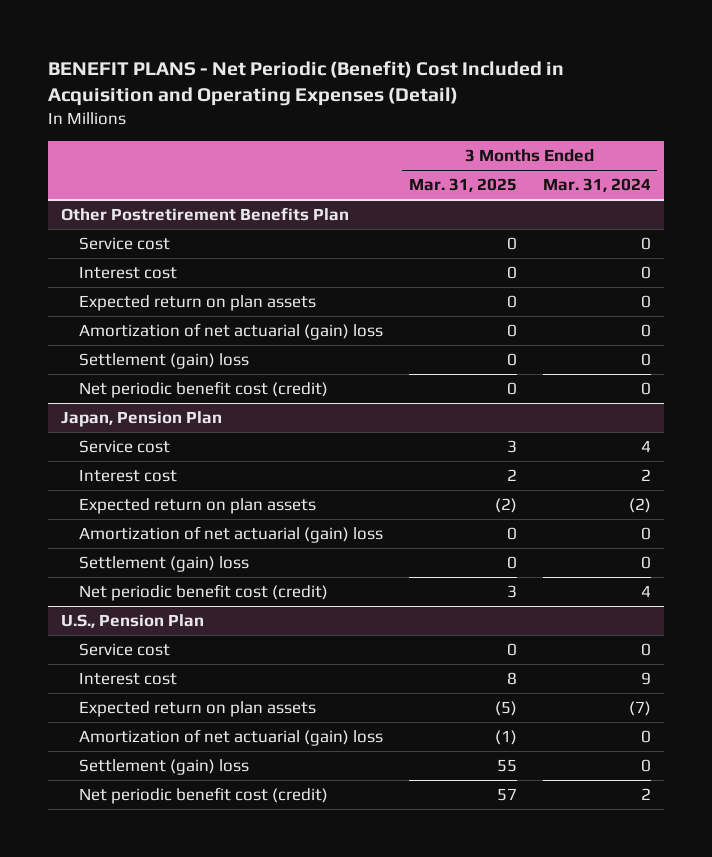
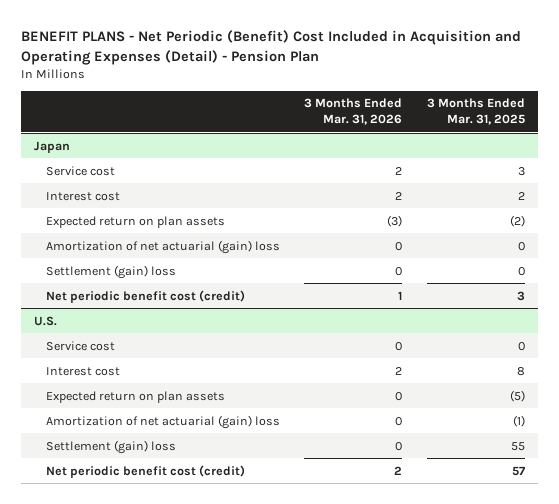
- BENEFIT PLANS - Net Periodic (Benefit) Cost Included in Acquisition and Operating Expenses (Detail)
+ BENEFIT PLANS - Net Periodic (Benefit) Cost Included in Acquisition and Operating Expenses (Detail) - Pension Plan
- | 3 Months Ended Mar. 31, 2025 | 3 Months Ended Mar. 31, 2024
+ | 3 Months Ended Mar. 31, 2026 | 3 Months Ended Mar. 31, 2025
- Other Postretirement Benefits Plan
- Service cost | 0 | 0
- Interest cost | 0 | 0
- Expected return on plan assets | 0 | 0
- Amortization of net actuarial (gain) loss | 0 | 0
- Settlement (gain) loss | 0 | 0
- Net periodic benefit cost (credit) | 0 | 0
- Japan, Pension Plan
+ Japan
- U.S., Pension Plan
+ U.S.

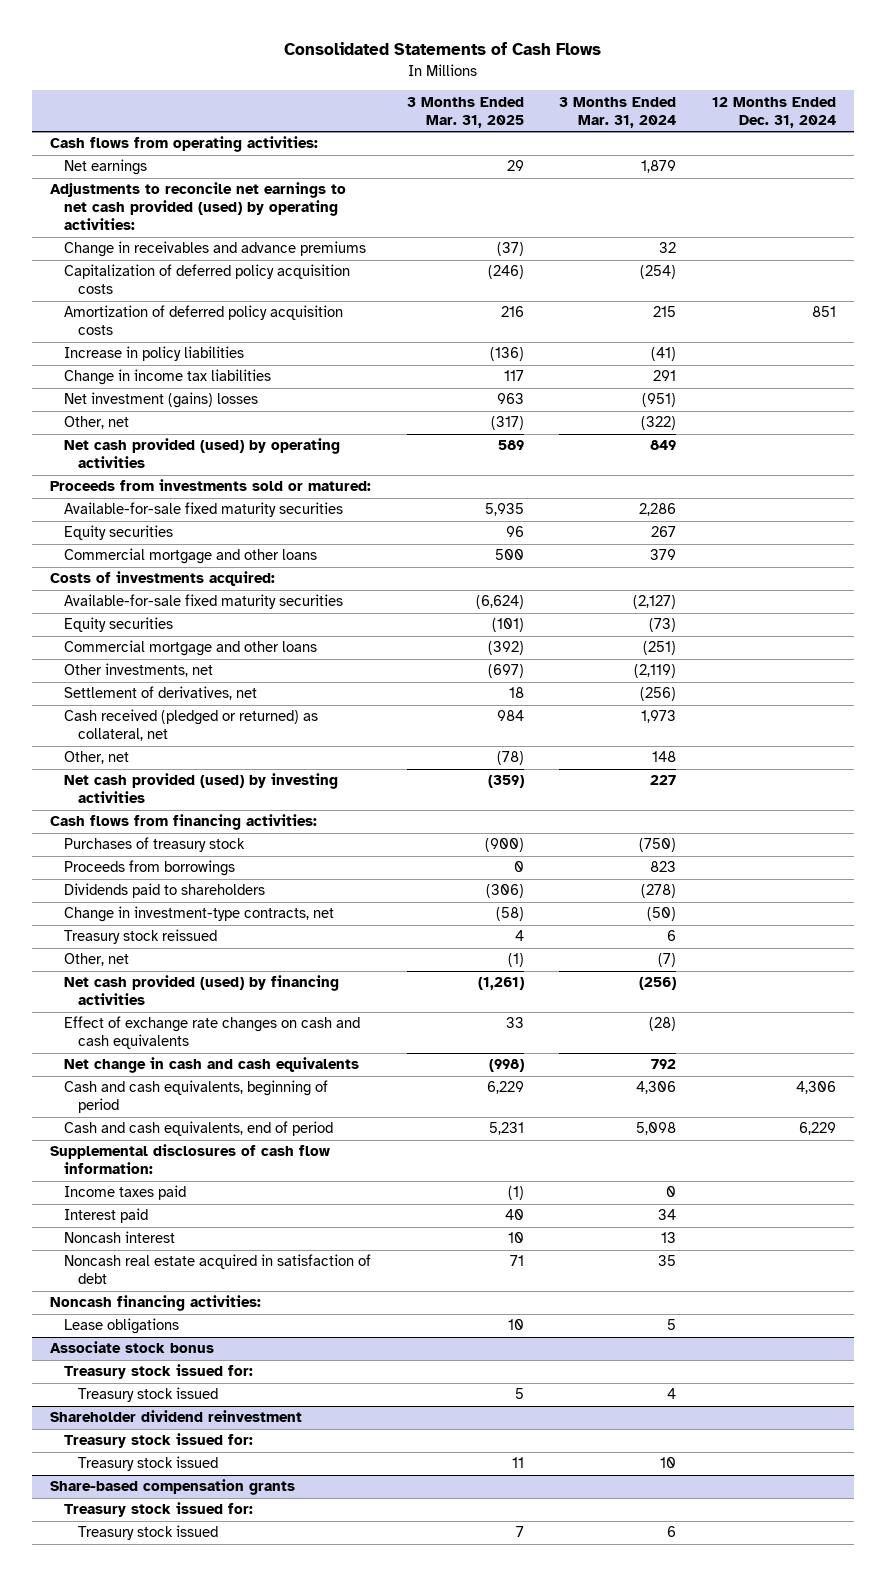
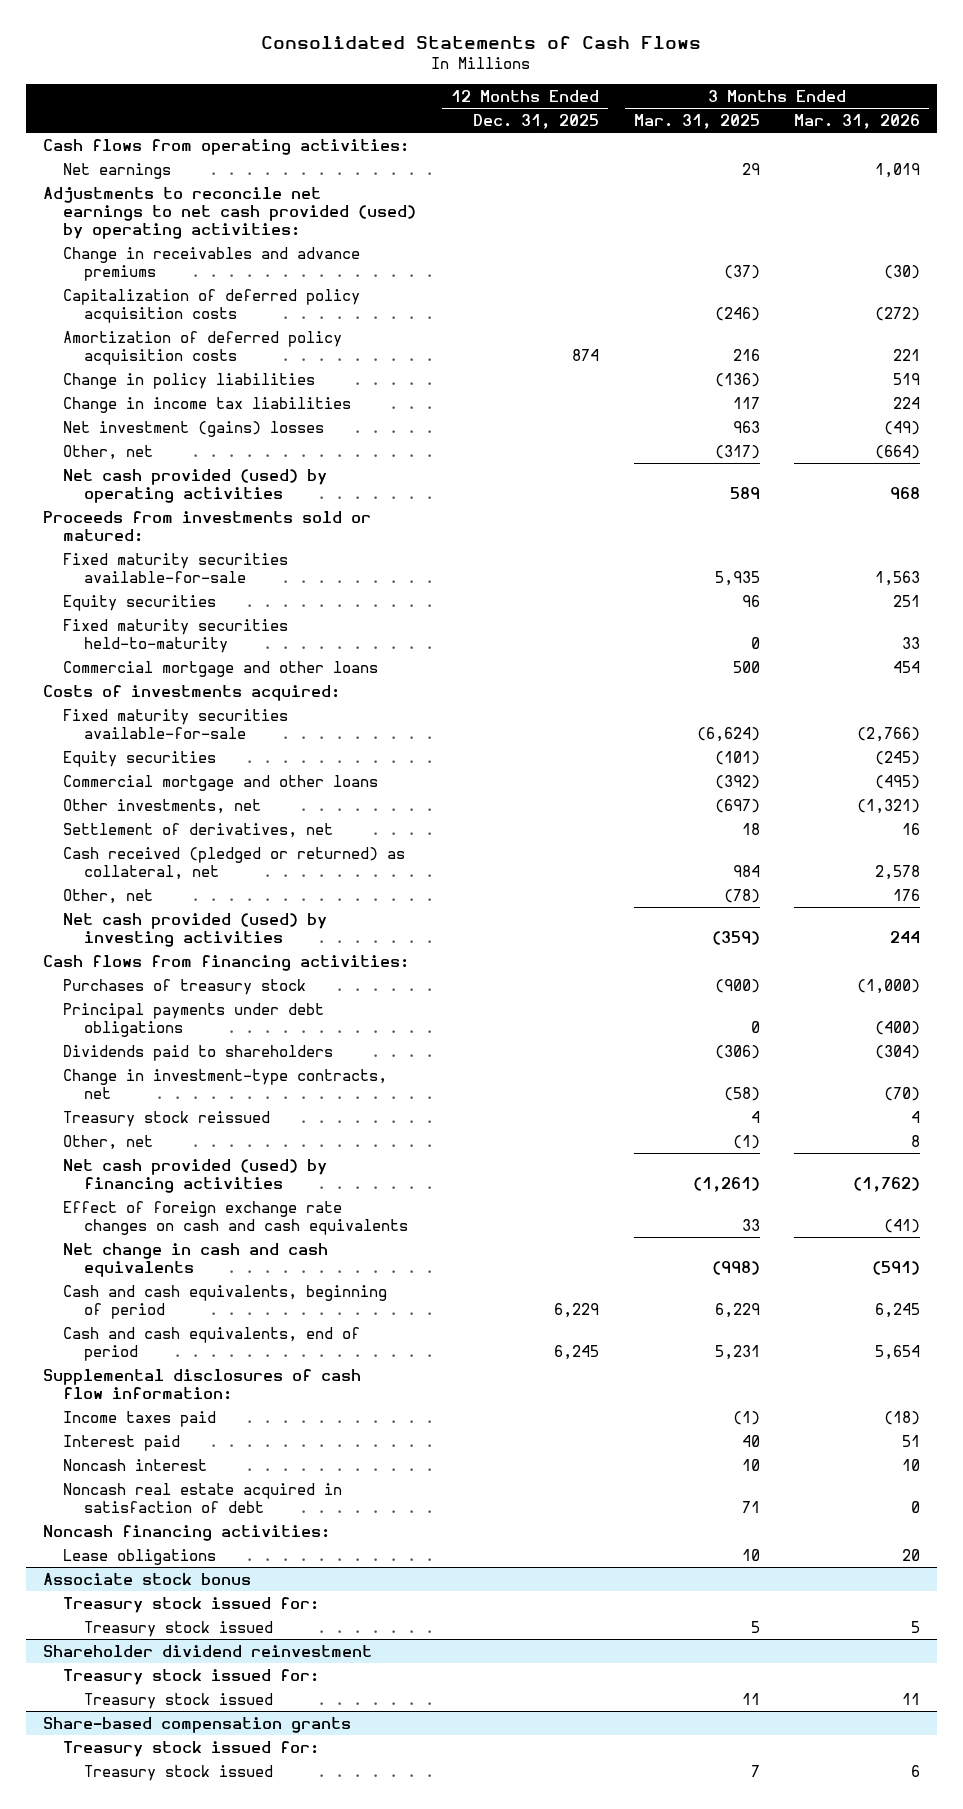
- | 3 Months Ended Mar. 31, 2025 | 3 Months Ended Mar. 31, 2024 | 12 Months Ended Dec. 31, 2024
+ | 12 Months Ended Dec. 31, 2025 | 3 Months Ended Mar. 31, 2025 | 3 Months Ended Mar. 31, 2026
- Increase in policy liabilities | (136) | (41) |
+ Change in policy liabilities | | (136) | 519
- Available-for-sale fixed maturity securities | 5,935 | 2,286 |
+ Fixed maturity securities available-for-sale | | 5,935 | 1,563
+ Fixed maturity securities held-to-maturity | | 0 | 33
- Available-for-sale fixed maturity securities | (6,624) | (2,127) |
+ Fixed maturity securities available-for-sale | | (6,624) | (2,766)
- Proceeds from borrowings | 0 | 823 |
+ Principal payments under debt obligations | | 0 | (400)
- Effect of exchange rate changes on cash and cash equivalents | 33 | (28) |
+ Effect of foreign exchange rate changes on cash and cash equivalents | | 33 | (41)

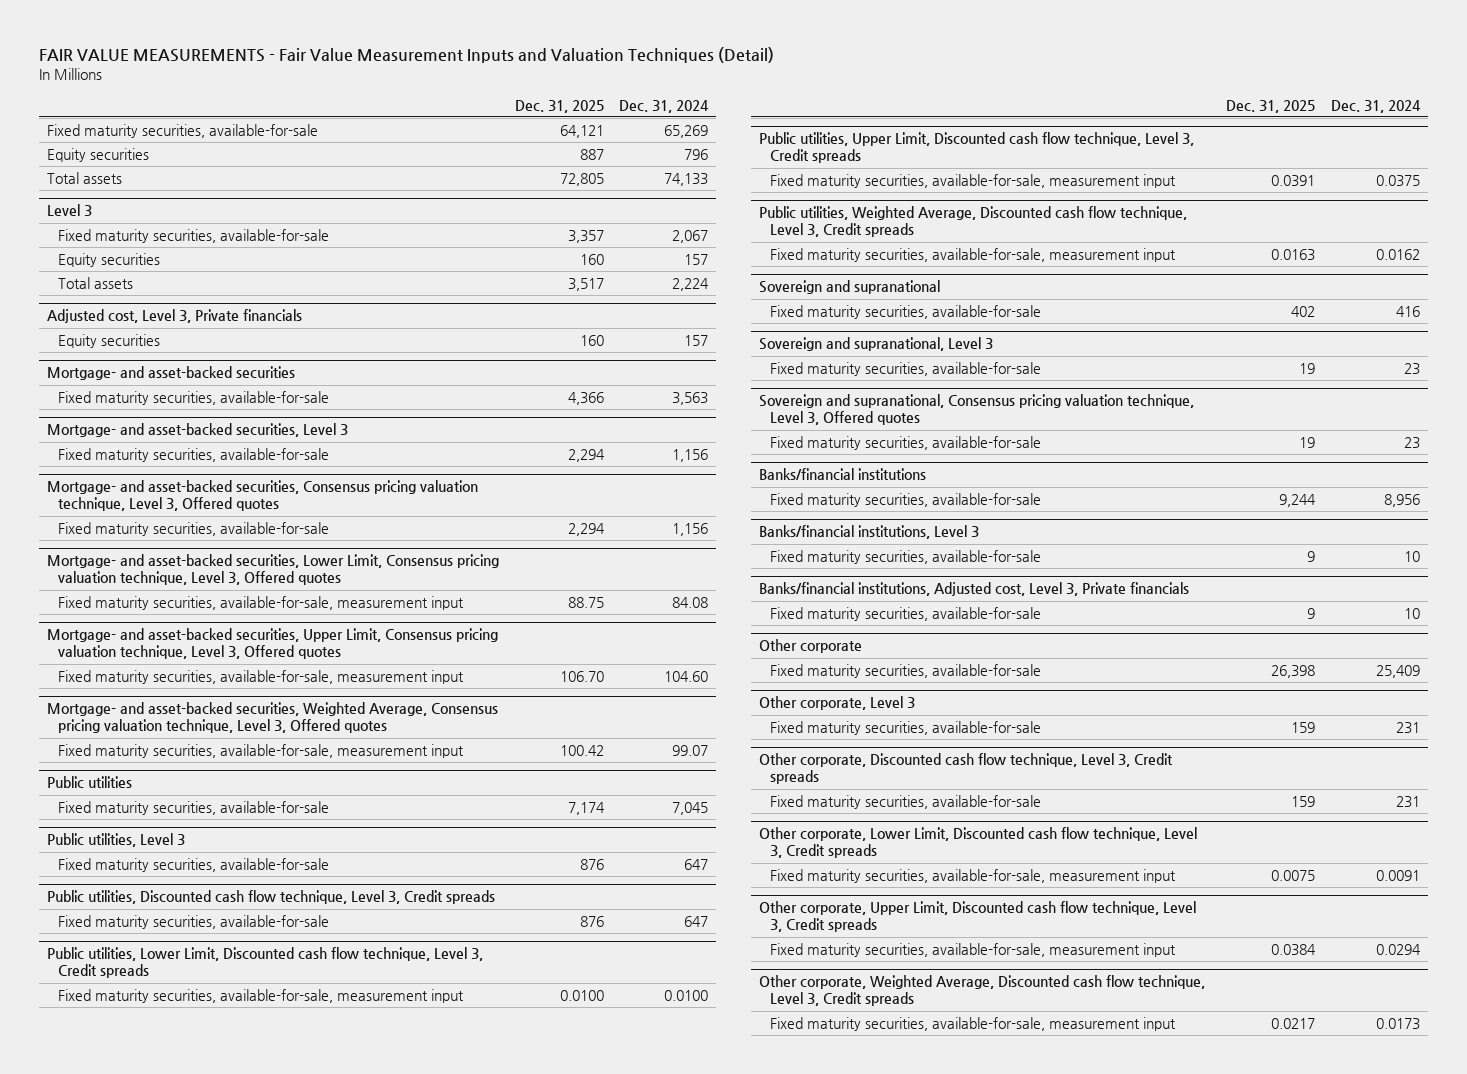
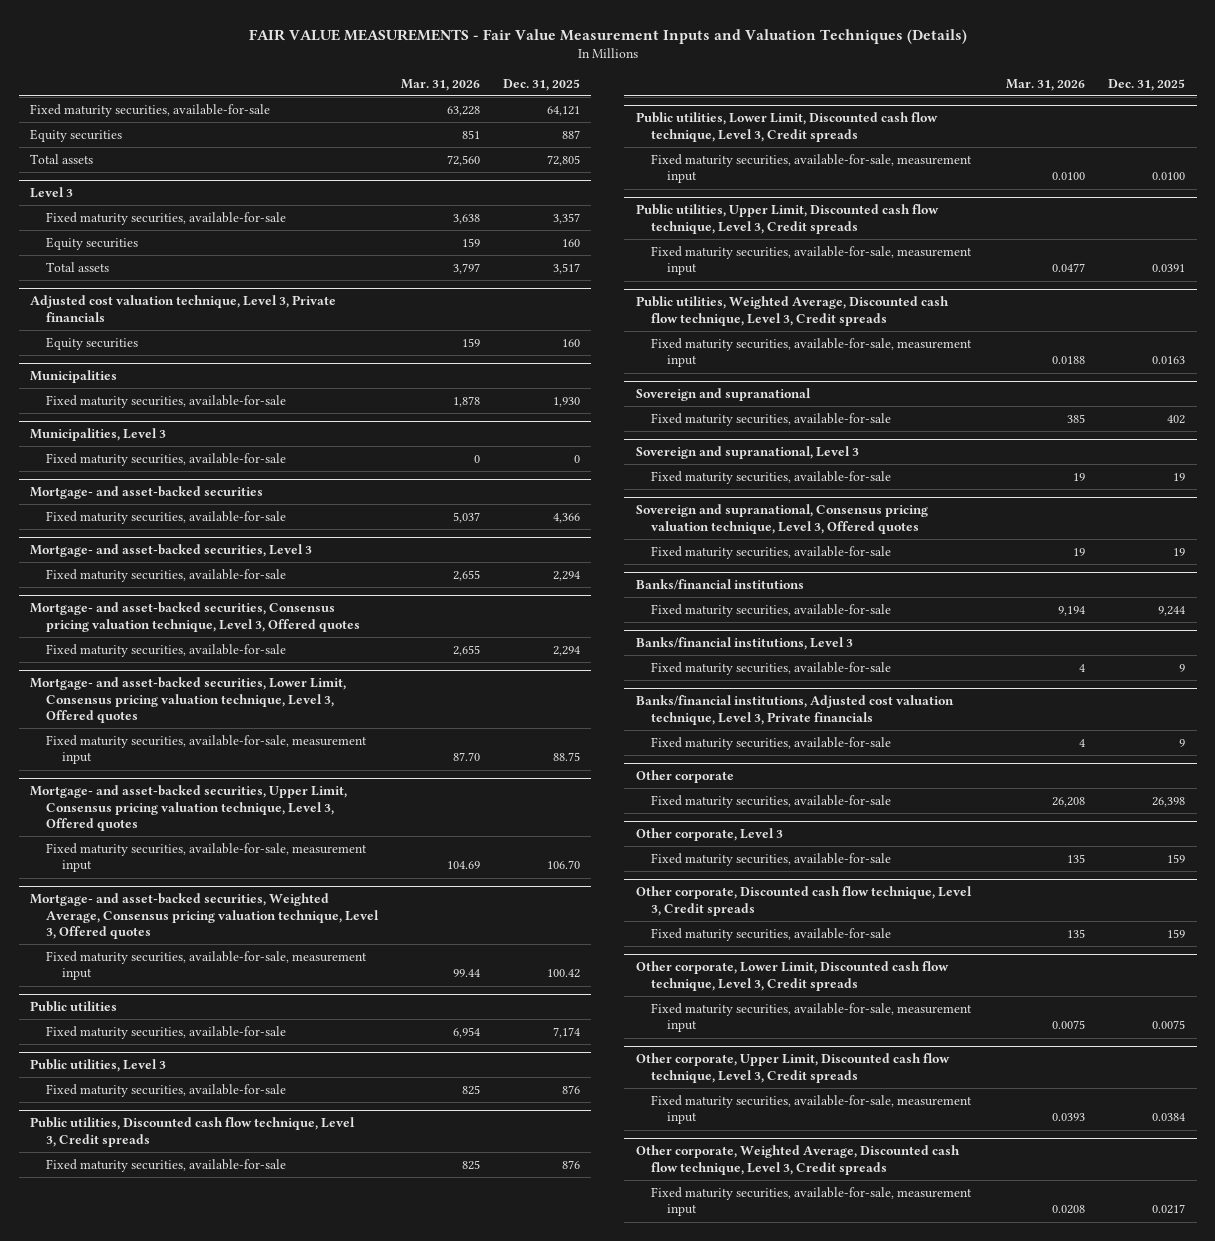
- FAIR VALUE MEASUREMENTS - Fair Value Measurement Inputs and Valuation Techniques (Detail)
+ FAIR VALUE MEASUREMENTS - Fair Value Measurement Inputs and Valuation Techniques (Details)
- | Dec. 31, 2025 | Dec. 31, 2024
+ | Mar. 31, 2026 | Dec. 31, 2025
- Adjusted cost, Level 3, Private financials
+ Adjusted cost valuation technique, Level 3, Private financials
+ Municipalities
+ Fixed maturity securities, available-for-sale | 1,878 | 1,930
+ Municipalities, Level 3
+ Fixed maturity securities, available-for-sale | 0 | 0
- Banks/financial institutions, Adjusted cost, Level 3, Private financials
+ Banks/financial institutions, Adjusted cost valuation technique, Level 3, Private financials

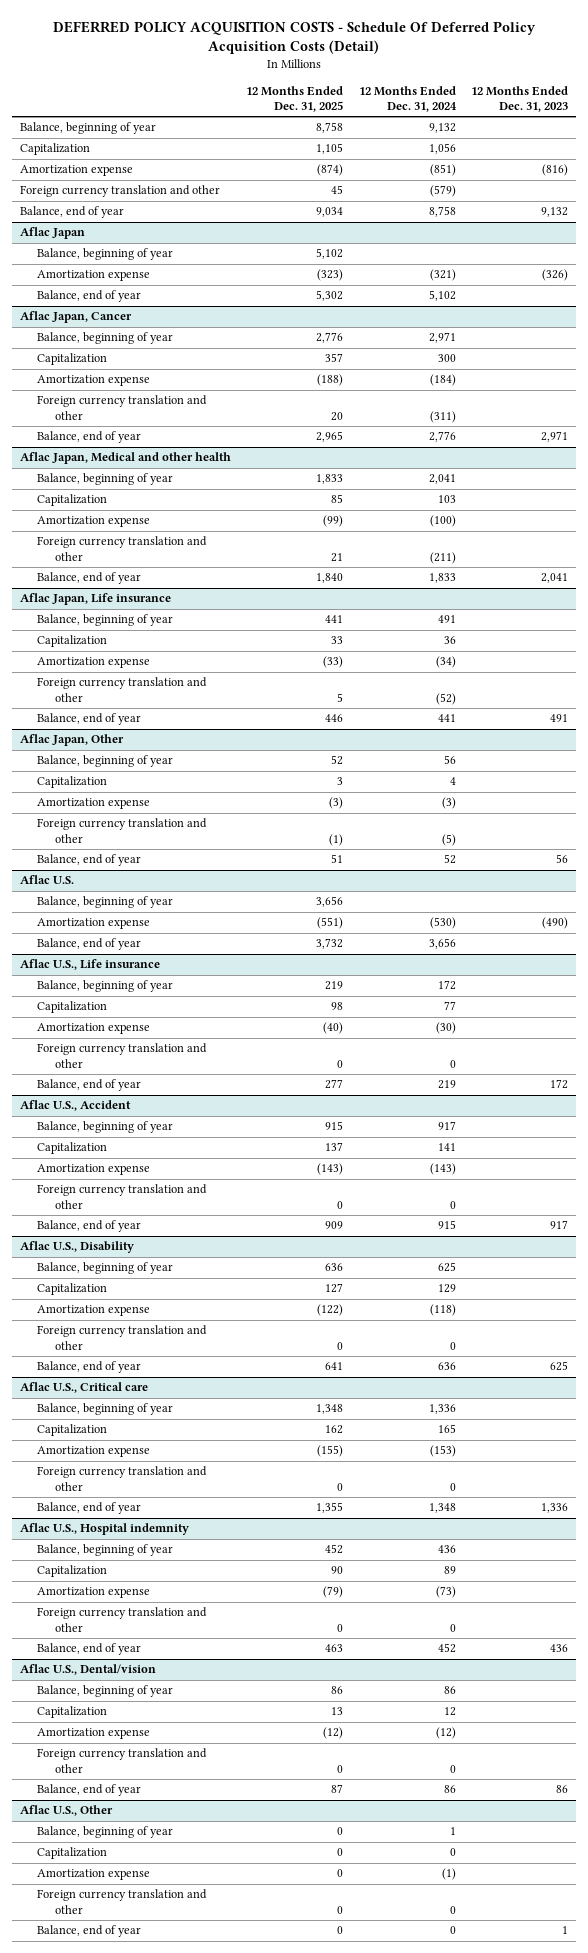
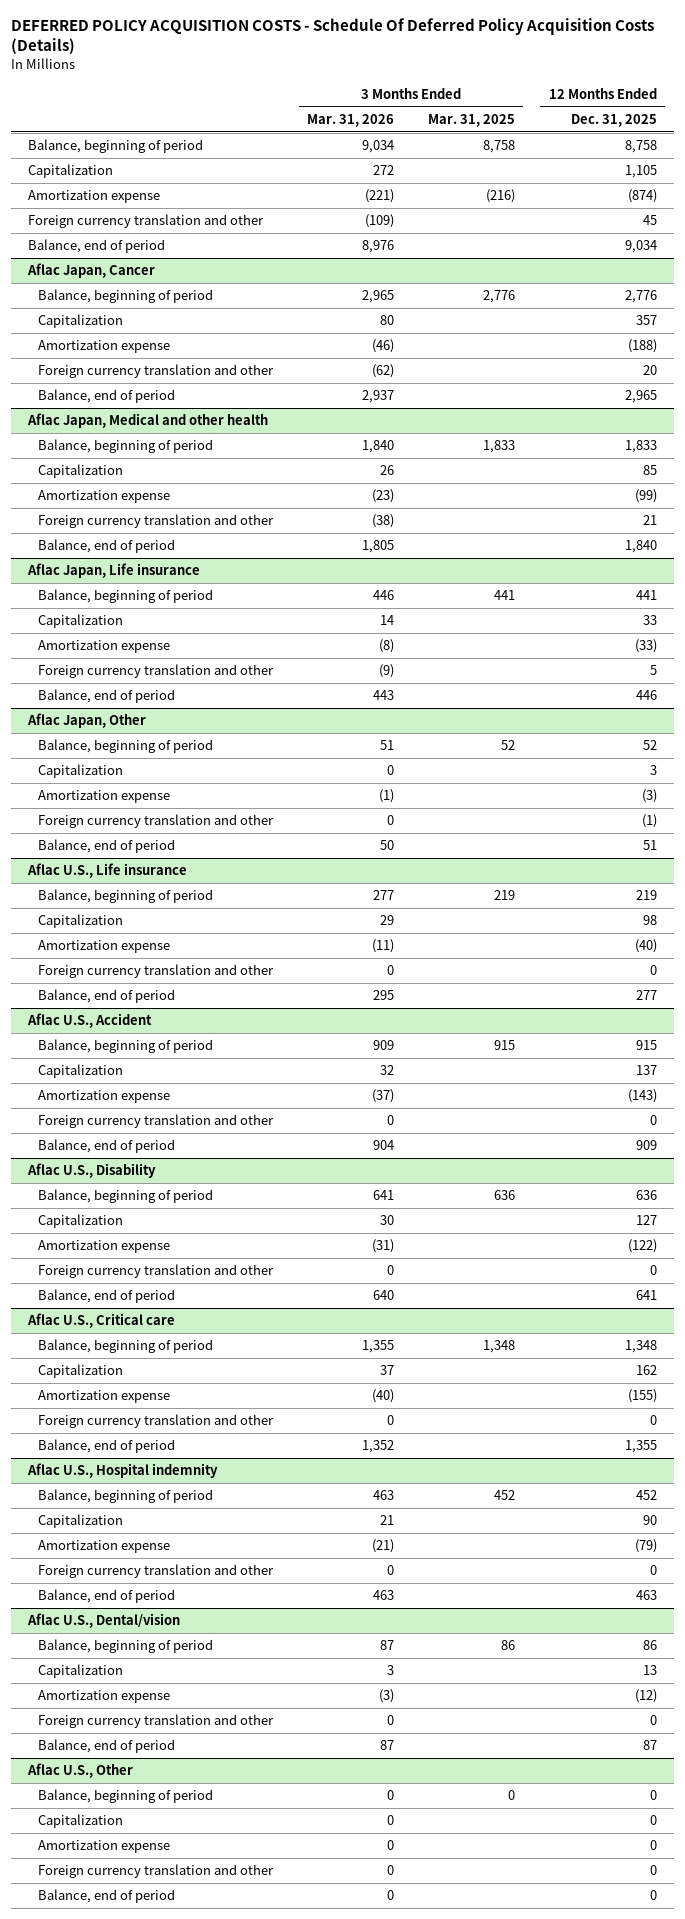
- DEFERRED POLICY ACQUISITION COSTS - Schedule Of Deferred Policy Acquisition Costs (Detail)
+ DEFERRED POLICY ACQUISITION COSTS - Schedule Of Deferred Policy Acquisition Costs (Details)
- | 12 Months Ended Dec. 31, 2025 | 12 Months Ended Dec. 31, 2024 | 12 Months Ended Dec. 31, 2023
+ | 3 Months Ended Mar. 31, 2026 | 3 Months Ended Mar. 31, 2025 | 12 Months Ended Dec. 31, 2025
- Balance, beginning of year | 8,758 | 9,132 |
+ Balance, beginning of period | 9,034 | 8,758 | 8,758
- Balance, end of year | 9,034 | 8,758 | 9,132
- Aflac Japan
- Balance, beginning of year | 5,102 | |
- Amortization expense | (323) | (321) | (326)
- Balance, end of year | 5,302 | 5,102 |
+ Balance, end of period | 8,976 | | 9,034
@ Aflac Japan, Cancer
- Balance, beginning of year | 2,776 | 2,971 |
+ Balance, beginning of period | 2,965 | 2,776 | 2,776
- Balance, end of year | 2,965 | 2,776 | 2,971
+ Balance, end of period | 2,937 | | 2,965
@ Aflac Japan, Medical and other health
- Balance, beginning of year | 1,833 | 2,041 |
+ Balance, beginning of period | 1,840 | 1,833 | 1,833
- Balance, end of year | 1,840 | 1,833 | 2,041
+ Balance, end of period | 1,805 | | 1,840
@ Aflac Japan, Life insurance
- Balance, beginning of year | 441 | 491 |
+ Balance, beginning of period | 446 | 441 | 441
- Balance, end of year | 446 | 441 | 491
+ Balance, end of period | 443 | | 446
@ Aflac Japan, Other
- Balance, beginning of year | 52 | 56 |
+ Balance, beginning of period | 51 | 52 | 52
- Balance, end of year | 51 | 52 | 56
- Aflac U.S.
- Balance, beginning of year | 3,656 | |
- Amortization expense | (551) | (530) | (490)
- Balance, end of year | 3,732 | 3,656 |
@ Aflac Japan, Other
+ Balance, end of period | 50 | | 51
@ Aflac U.S., Life insurance
- Balance, beginning of year | 219 | 172 |
+ Balance, beginning of period | 277 | 219 | 219
- Balance, end of year | 277 | 219 | 172
+ Balance, end of period | 295 | | 277
@ Aflac U.S., Accident
- Balance, beginning of year | 915 | 917 |
+ Balance, beginning of period | 909 | 915 | 915
- Balance, end of year | 909 | 915 | 917
+ Balance, end of period | 904 | | 909
@ Aflac U.S., Disability
- Balance, beginning of year | 636 | 625 |
+ Balance, beginning of period | 641 | 636 | 636
- Balance, end of year | 641 | 636 | 625
+ Balance, end of period | 640 | | 641
@ Aflac U.S., Critical care
- Balance, beginning of year | 1,348 | 1,336 |
+ Balance, beginning of period | 1,355 | 1,348 | 1,348
- Balance, end of year | 1,355 | 1,348 | 1,336
+ Balance, end of period | 1,352 | | 1,355
@ Aflac U.S., Hospital indemnity
- Balance, beginning of year | 452 | 436 |
+ Balance, beginning of period | 463 | 452 | 452
- Balance, end of year | 463 | 452 | 436
+ Balance, end of period | 463 | | 463
@ Aflac U.S., Dental/vision
- Balance, beginning of year | 86 | 86 |
+ Balance, beginning of period | 87 | 86 | 86
- Balance, end of year | 87 | 86 | 86
+ Balance, end of period | 87 | | 87
@ Aflac U.S., Other
- Balance, beginning of year | 0 | 1 |
+ Balance, beginning of period | 0 | 0 | 0
- Balance, end of year | 0 | 0 | 1
+ Balance, end of period | 0 | | 0

